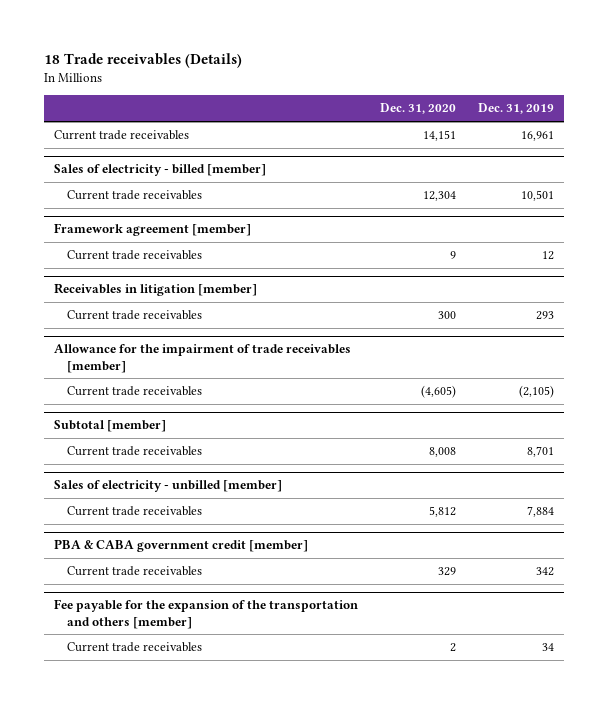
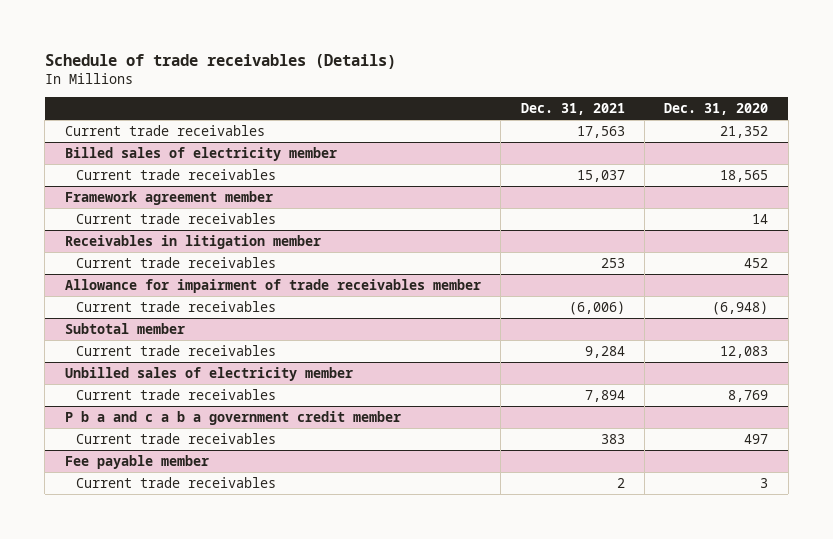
- 18 Trade receivables (Details)
+ Schedule of trade receivables (Details)
- | Dec. 31, 2020 | Dec. 31, 2019
+ | Dec. 31, 2021 | Dec. 31, 2020
- Current trade receivables | 14,151 | 16,961
- Sales of electricity - billed [member]
- Current trade receivables | 12,304 | 10,501
- Framework agreement [member]
- Current trade receivables | 9 | 12
- Receivables in litigation [member]
- Current trade receivables | 300 | 293
- Allowance for the impairment of trade receivables [member]
- Current trade receivables | (4,605) | (2,105)
- Subtotal [member]
- Current trade receivables | 8,008 | 8,701
- Sales of electricity - unbilled [member]
- Current trade receivables | 5,812 | 7,884
- PBA & CABA government credit [member]
- Current trade receivables | 329 | 342
- Fee payable for the expansion of the transportation and others [member]
- Current trade receivables | 2 | 34
+ Current trade receivables | 17,563 | 21,352
+ Billed sales of electricity member
+ Current trade receivables | 15,037 | 18,565
+ Framework agreement member
+ Current trade receivables | | 14
+ Receivables in litigation member
+ Current trade receivables | 253 | 452
+ Allowance for impairment of trade receivables member
+ Current trade receivables | (6,006) | (6,948)
+ Subtotal member
+ Current trade receivables | 9,284 | 12,083
+ Unbilled sales of electricity member
+ Current trade receivables | 7,894 | 8,769
+ P b a and c a b a government credit member
+ Current trade receivables | 383 | 497
+ Fee payable member
+ Current trade receivables | 2 | 3

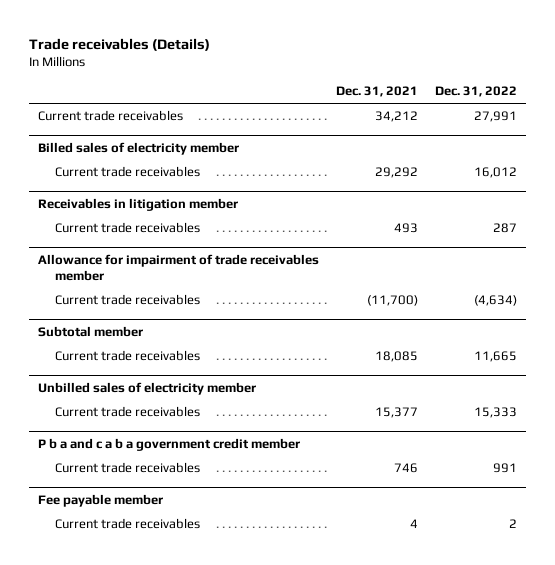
- Schedule of trade receivables (Details)
+ Trade receivables (Details)
- | Dec. 31, 2021 | Dec. 31, 2020
+ | Dec. 31, 2021 | Dec. 31, 2022
- Current trade receivables | 17,563 | 21,352
+ Current trade receivables | 34,212 | 27,991
@ Billed sales of electricity member
- Current trade receivables | 15,037 | 18,565
- Framework agreement member
- Current trade receivables | | 14
@ Billed sales of electricity member
+ Current trade receivables | 29,292 | 16,012
@ Receivables in litigation member
- Current trade receivables | 253 | 452
+ Current trade receivables | 493 | 287
@ Allowance for impairment of trade receivables member
- Current trade receivables | (6,006) | (6,948)
+ Current trade receivables | (11,700) | (4,634)
@ Subtotal member
- Current trade receivables | 9,284 | 12,083
+ Current trade receivables | 18,085 | 11,665
@ Unbilled sales of electricity member
- Current trade receivables | 7,894 | 8,769
+ Current trade receivables | 15,377 | 15,333
@ P b a and c a b a government credit member
- Current trade receivables | 383 | 497
+ Current trade receivables | 746 | 991
@ Fee payable member
- Current trade receivables | 2 | 3
+ Current trade receivables | 4 | 2

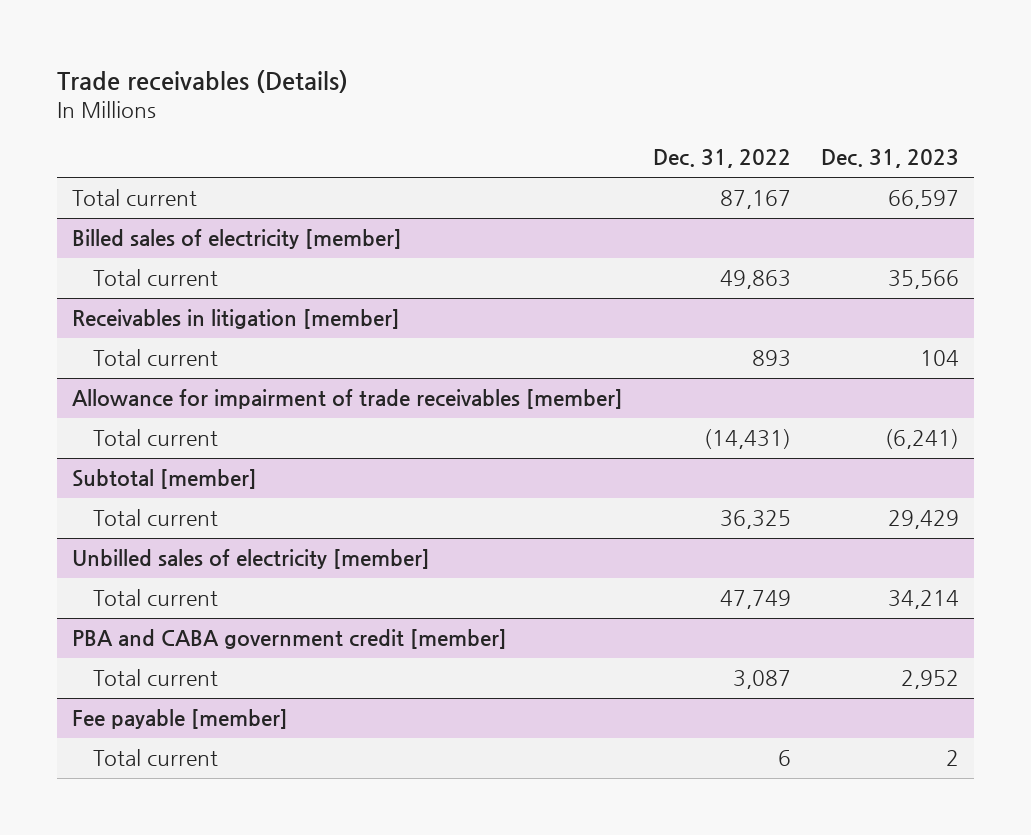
- | Dec. 31, 2021 | Dec. 31, 2022
+ | Dec. 31, 2022 | Dec. 31, 2023
- Current trade receivables | 34,212 | 27,991
- Billed sales of electricity member
- Current trade receivables | 29,292 | 16,012
- Receivables in litigation member
- Current trade receivables | 493 | 287
- Allowance for impairment of trade receivables member
- Current trade receivables | (11,700) | (4,634)
- Subtotal member
- Current trade receivables | 18,085 | 11,665
- Unbilled sales of electricity member
- Current trade receivables | 15,377 | 15,333
- P b a and c a b a government credit member
- Current trade receivables | 746 | 991
- Fee payable member
- Current trade receivables | 4 | 2
+ Total current | 87,167 | 66,597
+ Billed sales of electricity [member]
+ Total current | 49,863 | 35,566
+ Receivables in litigation [member]
+ Total current | 893 | 104
+ Allowance for impairment of trade receivables [member]
+ Total current | (14,431) | (6,241)
+ Subtotal [member]
+ Total current | 36,325 | 29,429
+ Unbilled sales of electricity [member]
+ Total current | 47,749 | 34,214
+ PBA and CABA government credit [member]
+ Total current | 3,087 | 2,952
+ Fee payable [member]
+ Total current | 6 | 2

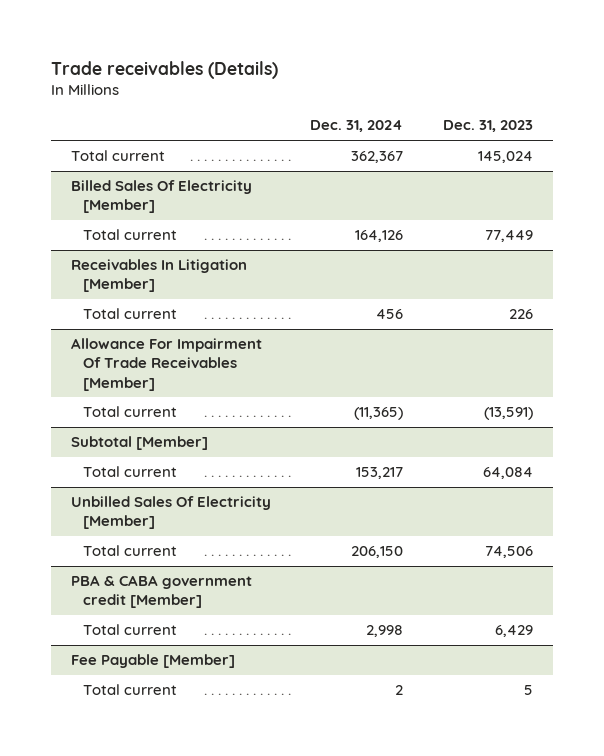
- | Dec. 31, 2022 | Dec. 31, 2023
+ | Dec. 31, 2024 | Dec. 31, 2023
- Total current | 87,167 | 66,597
- Billed sales of electricity [member]
- Total current | 49,863 | 35,566
- Receivables in litigation [member]
- Total current | 893 | 104
- Allowance for impairment of trade receivables [member]
- Total current | (14,431) | (6,241)
- Subtotal [member]
- Total current | 36,325 | 29,429
- Unbilled sales of electricity [member]
- Total current | 47,749 | 34,214
- PBA and CABA government credit [member]
- Total current | 3,087 | 2,952
- Fee payable [member]
- Total current | 6 | 2
+ Total current | 362,367 | 145,024
+ Billed Sales Of Electricity [Member]
+ Total current | 164,126 | 77,449
+ Receivables In Litigation [Member]
+ Total current | 456 | 226
+ Allowance For Impairment Of Trade Receivables [Member]
+ Total current | (11,365) | (13,591)
+ Subtotal [Member]
+ Total current | 153,217 | 64,084
+ Unbilled Sales Of Electricity [Member]
+ Total current | 206,150 | 74,506
+ PBA & CABA government credit [Member]
+ Total current | 2,998 | 6,429
+ Fee Payable [Member]
+ Total current | 2 | 5

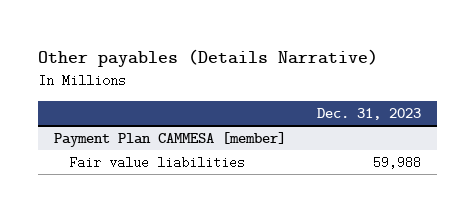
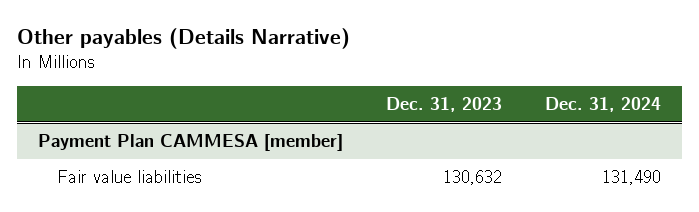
- | Dec. 31, 2023
+ | Dec. 31, 2023 | Dec. 31, 2024
@ Payment Plan CAMMESA [member]
- Fair value liabilities | 59,988
+ Fair value liabilities | 130,632 | 131,490

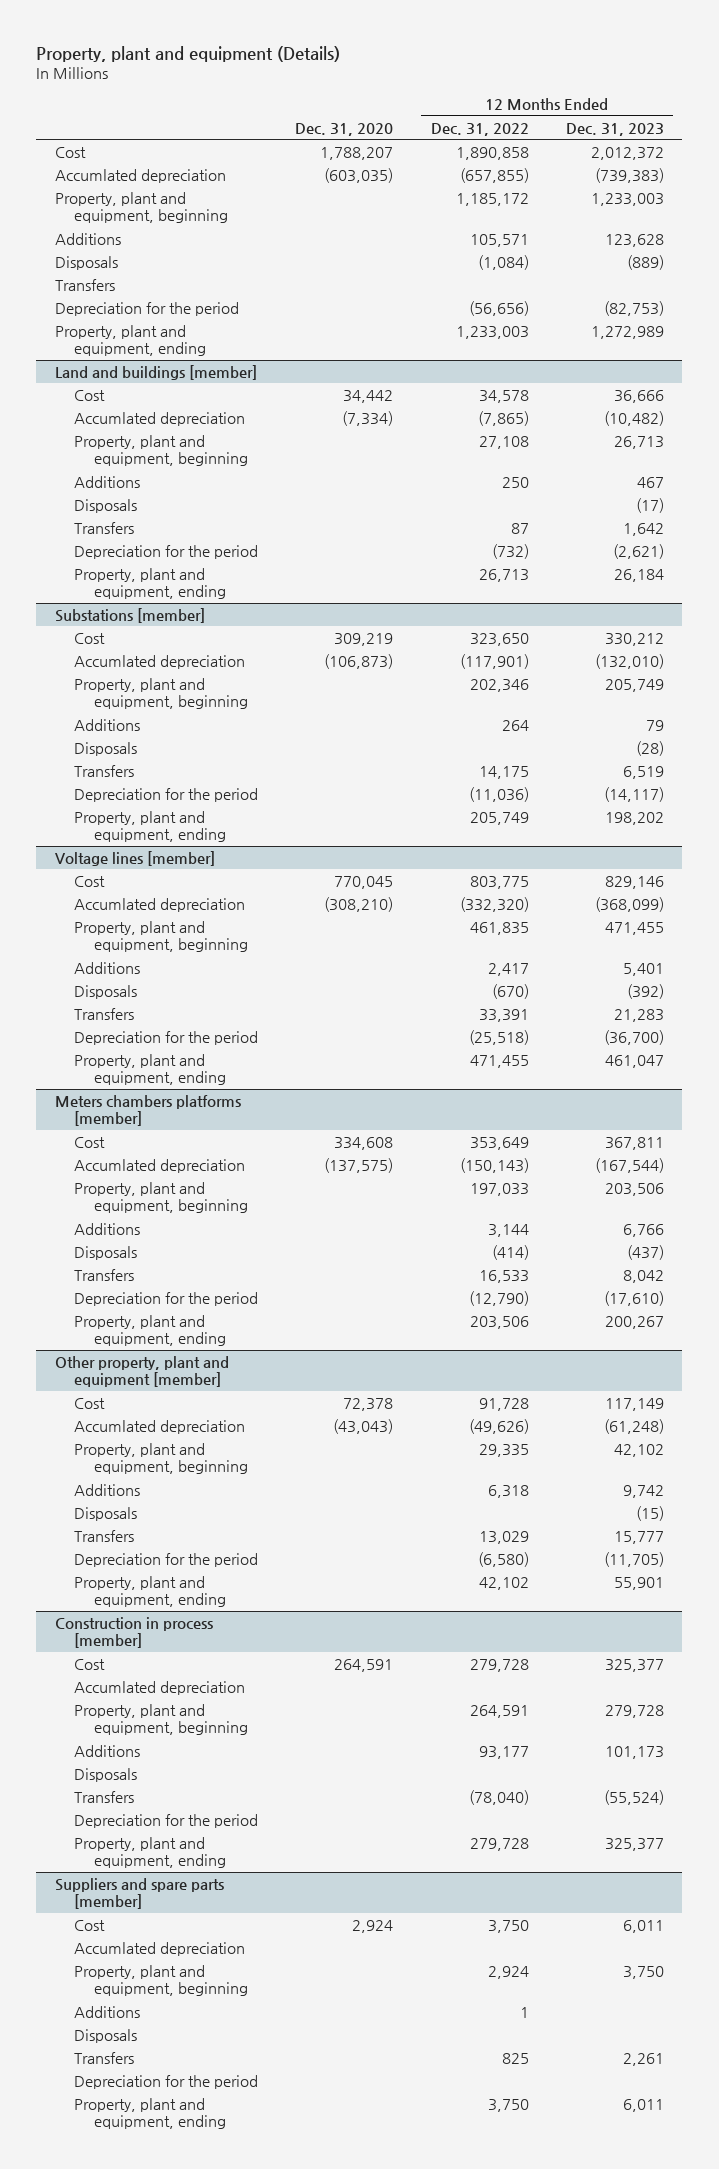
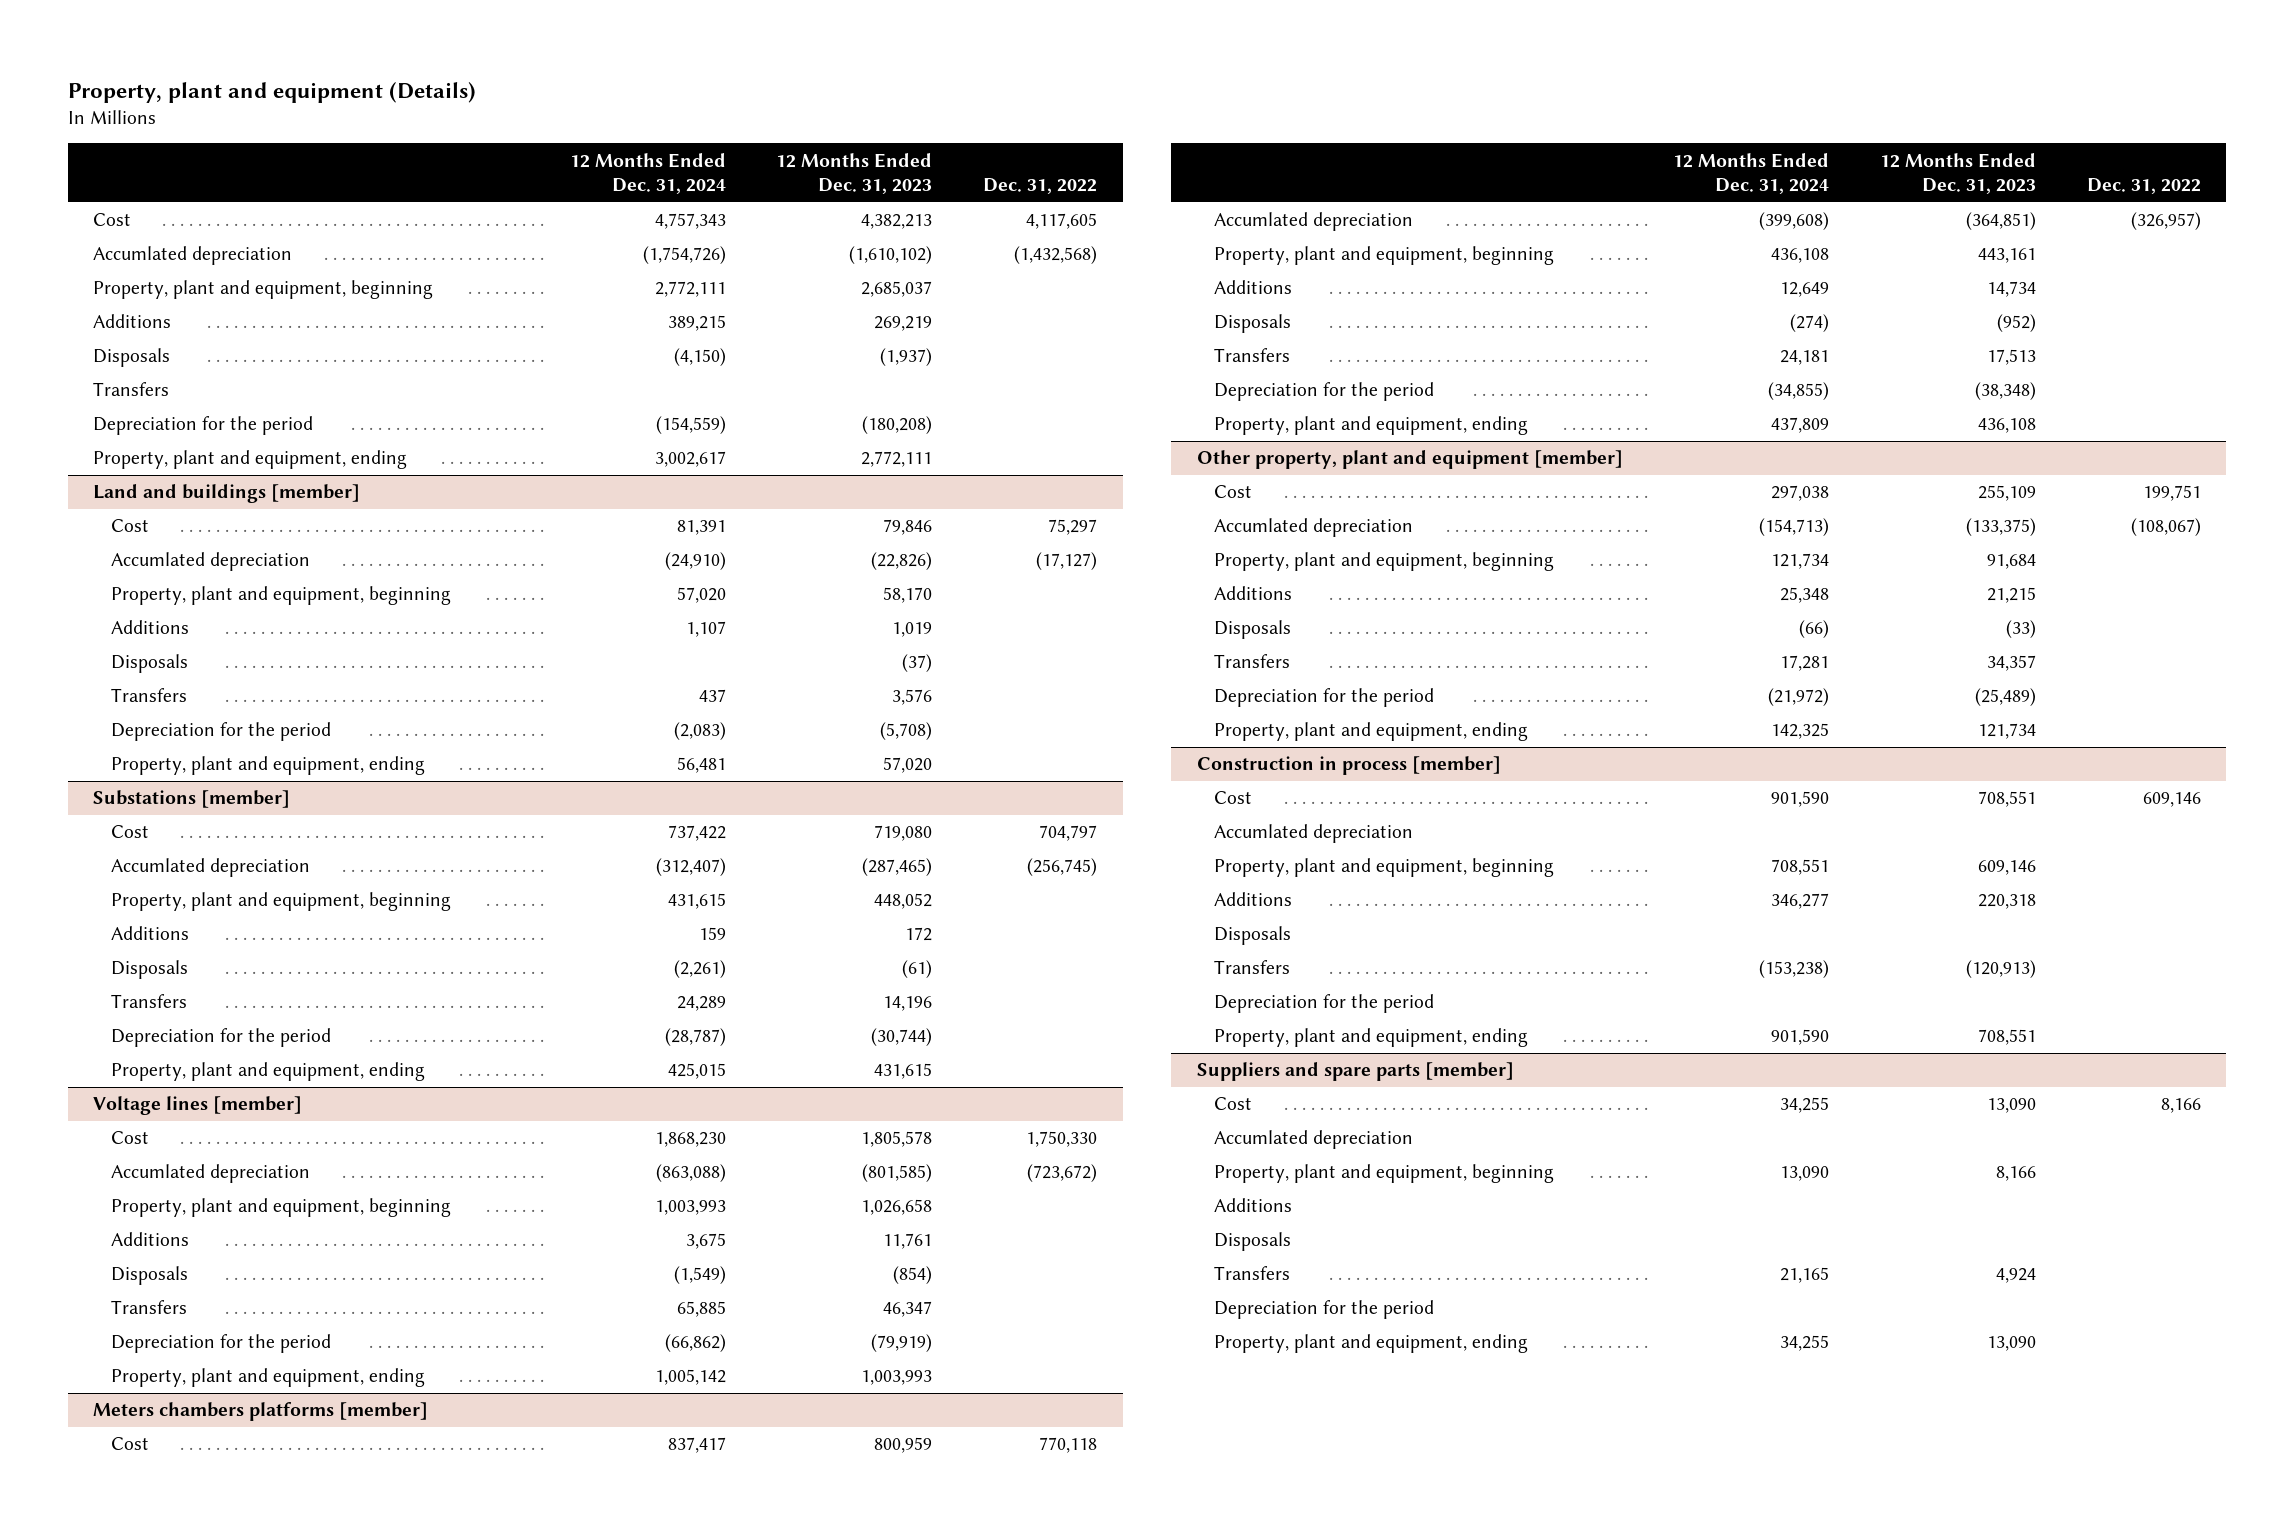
- | Dec. 31, 2020 | 12 Months Ended Dec. 31, 2022 | 12 Months Ended Dec. 31, 2023
+ | 12 Months Ended Dec. 31, 2024 | 12 Months Ended Dec. 31, 2023 | Dec. 31, 2022
- Cost | 1,788,207 | 1,890,858 | 2,012,372
- Accumlated depreciation | (603,035) | (657,855) | (739,383)
- Property, plant and equipment, beginning | | 1,185,172 | 1,233,003
- Additions | | 105,571 | 123,628
- Disposals | | (1,084) | (889)
+ Cost | 4,757,343 | 4,382,213 | 4,117,605
+ Accumlated depreciation | (1,754,726) | (1,610,102) | (1,432,568)
+ Property, plant and equipment, beginning | 2,772,111 | 2,685,037 |
+ Additions | 389,215 | 269,219 |
+ Disposals | (4,150) | (1,937) |
- Depreciation for the period | | (56,656) | (82,753)
- Property, plant and equipment, ending | | 1,233,003 | 1,272,989
+ Depreciation for the period | (154,559) | (180,208) |
+ Property, plant and equipment, ending | 3,002,617 | 2,772,111 |
@ Land and buildings [member]
- Cost | 34,442 | 34,578 | 36,666
- Accumlated depreciation | (7,334) | (7,865) | (10,482)
- Property, plant and equipment, beginning | | 27,108 | 26,713
- Additions | | 250 | 467
- Disposals | | | (17)
- Transfers | | 87 | 1,642
- Depreciation for the period | | (732) | (2,621)
- Property, plant and equipment, ending | | 26,713 | 26,184
+ Cost | 81,391 | 79,846 | 75,297
+ Accumlated depreciation | (24,910) | (22,826) | (17,127)
+ Property, plant and equipment, beginning | 57,020 | 58,170 |
+ Additions | 1,107 | 1,019 |
+ Disposals | | (37) |
+ Transfers | 437 | 3,576 |
+ Depreciation for the period | (2,083) | (5,708) |
+ Property, plant and equipment, ending | 56,481 | 57,020 |
@ Substations [member]
- Cost | 309,219 | 323,650 | 330,212
- Accumlated depreciation | (106,873) | (117,901) | (132,010)
- Property, plant and equipment, beginning | | 202,346 | 205,749
- Additions | | 264 | 79
- Disposals | | | (28)
- Transfers | | 14,175 | 6,519
- Depreciation for the period | | (11,036) | (14,117)
- Property, plant and equipment, ending | | 205,749 | 198,202
+ Cost | 737,422 | 719,080 | 704,797
+ Accumlated depreciation | (312,407) | (287,465) | (256,745)
+ Property, plant and equipment, beginning | 431,615 | 448,052 |
+ Additions | 159 | 172 |
+ Disposals | (2,261) | (61) |
+ Transfers | 24,289 | 14,196 |
+ Depreciation for the period | (28,787) | (30,744) |
+ Property, plant and equipment, ending | 425,015 | 431,615 |
@ Voltage lines [member]
- Cost | 770,045 | 803,775 | 829,146
- Accumlated depreciation | (308,210) | (332,320) | (368,099)
- Property, plant and equipment, beginning | | 461,835 | 471,455
- Additions | | 2,417 | 5,401
- Disposals | | (670) | (392)
- Transfers | | 33,391 | 21,283
- Depreciation for the period | | (25,518) | (36,700)
- Property, plant and equipment, ending | | 471,455 | 461,047
+ Cost | 1,868,230 | 1,805,578 | 1,750,330
+ Accumlated depreciation | (863,088) | (801,585) | (723,672)
+ Property, plant and equipment, beginning | 1,003,993 | 1,026,658 |
+ Additions | 3,675 | 11,761 |
+ Disposals | (1,549) | (854) |
+ Transfers | 65,885 | 46,347 |
+ Depreciation for the period | (66,862) | (79,919) |
+ Property, plant and equipment, ending | 1,005,142 | 1,003,993 |
@ Meters chambers platforms [member]
- Cost | 334,608 | 353,649 | 367,811
- Accumlated depreciation | (137,575) | (150,143) | (167,544)
- Property, plant and equipment, beginning | | 197,033 | 203,506
- Additions | | 3,144 | 6,766
- Disposals | | (414) | (437)
- Transfers | | 16,533 | 8,042
- Depreciation for the period | | (12,790) | (17,610)
- Property, plant and equipment, ending | | 203,506 | 200,267
+ Cost | 837,417 | 800,959 | 770,118
+ Accumlated depreciation | (399,608) | (364,851) | (326,957)
+ Property, plant and equipment, beginning | 436,108 | 443,161 |
+ Additions | 12,649 | 14,734 |
+ Disposals | (274) | (952) |
+ Transfers | 24,181 | 17,513 |
+ Depreciation for the period | (34,855) | (38,348) |
+ Property, plant and equipment, ending | 437,809 | 436,108 |
@ Other property, plant and equipment [member]
- Cost | 72,378 | 91,728 | 117,149
- Accumlated depreciation | (43,043) | (49,626) | (61,248)
- Property, plant and equipment, beginning | | 29,335 | 42,102
- Additions | | 6,318 | 9,742
- Disposals | | | (15)
- Transfers | | 13,029 | 15,777
- Depreciation for the period | | (6,580) | (11,705)
- Property, plant and equipment, ending | | 42,102 | 55,901
+ Cost | 297,038 | 255,109 | 199,751
+ Accumlated depreciation | (154,713) | (133,375) | (108,067)
+ Property, plant and equipment, beginning | 121,734 | 91,684 |
+ Additions | 25,348 | 21,215 |
+ Disposals | (66) | (33) |
+ Transfers | 17,281 | 34,357 |
+ Depreciation for the period | (21,972) | (25,489) |
+ Property, plant and equipment, ending | 142,325 | 121,734 |
@ Construction in process [member]
- Cost | 264,591 | 279,728 | 325,377
+ Cost | 901,590 | 708,551 | 609,146
- Property, plant and equipment, beginning | | 264,591 | 279,728
- Additions | | 93,177 | 101,173
+ Property, plant and equipment, beginning | 708,551 | 609,146 |
+ Additions | 346,277 | 220,318 |
- Transfers | | (78,040) | (55,524)
+ Transfers | (153,238) | (120,913) |
- Property, plant and equipment, ending | | 279,728 | 325,377
+ Property, plant and equipment, ending | 901,590 | 708,551 |
@ Suppliers and spare parts [member]
- Cost | 2,924 | 3,750 | 6,011
+ Cost | 34,255 | 13,090 | 8,166
- Property, plant and equipment, beginning | | 2,924 | 3,750
+ Property, plant and equipment, beginning | 13,090 | 8,166 |
- Transfers | | 825 | 2,261
+ Transfers | 21,165 | 4,924 |
- Property, plant and equipment, ending | | 3,750 | 6,011
+ Property, plant and equipment, ending | 34,255 | 13,090 |

